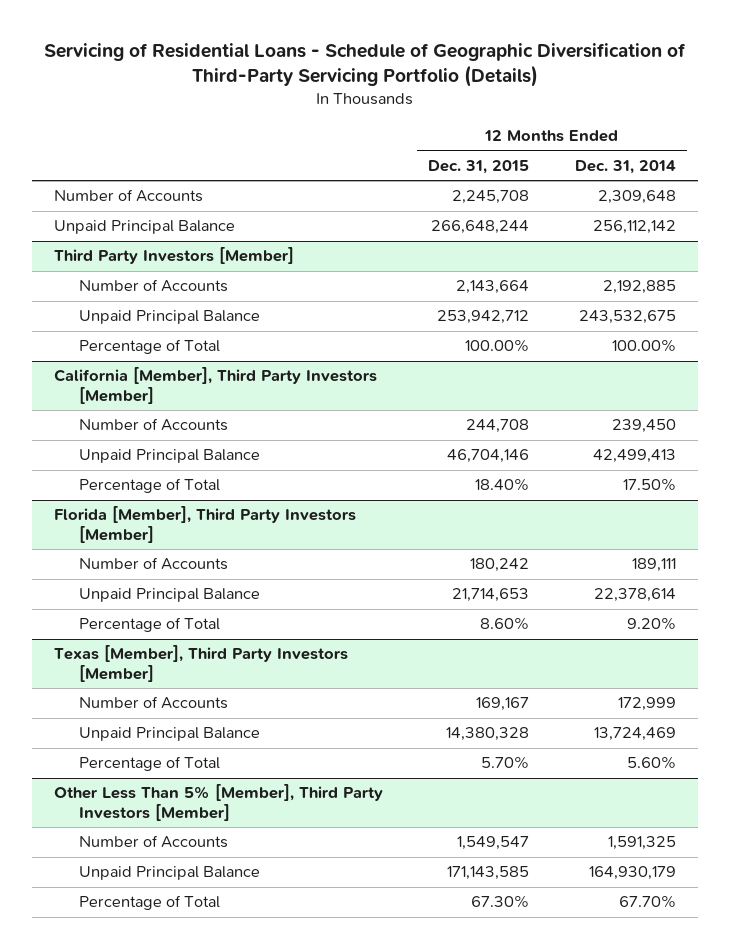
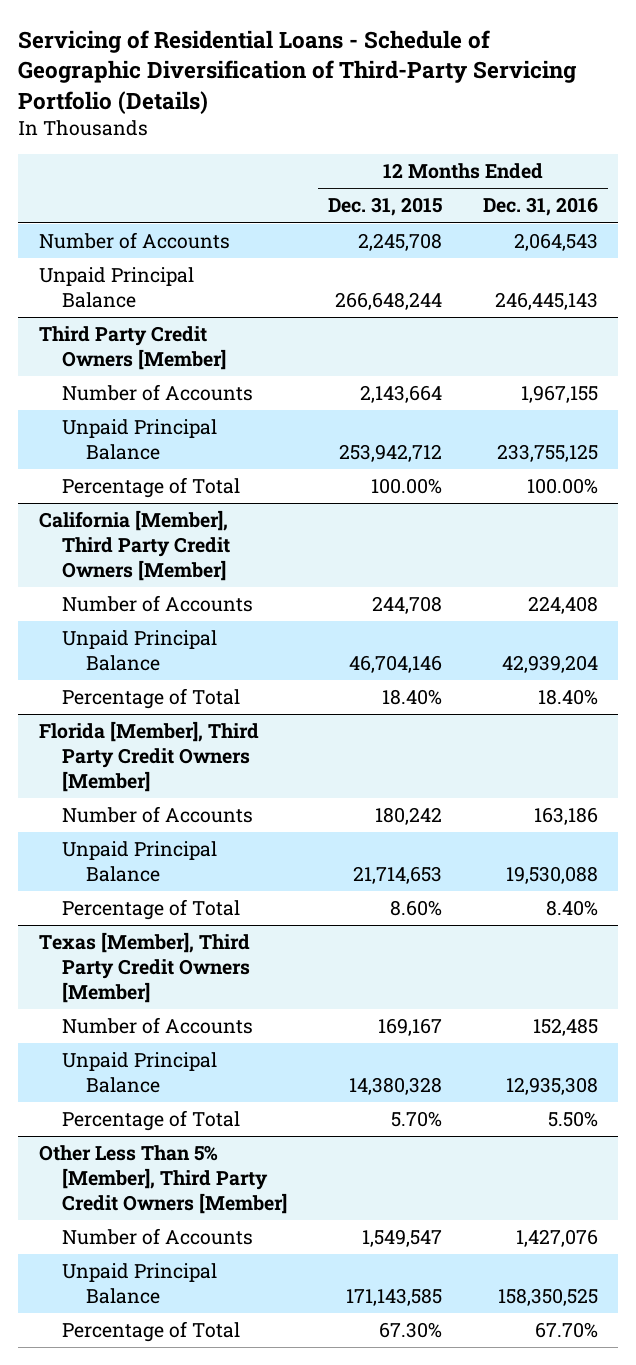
- | 12 Months Ended Dec. 31, 2015 | 12 Months Ended Dec. 31, 2014
+ | 12 Months Ended Dec. 31, 2015 | 12 Months Ended Dec. 31, 2016
- Third Party Investors [Member]
+ Third Party Credit Owners [Member]
- California [Member], Third Party Investors [Member]
+ California [Member], Third Party Credit Owners [Member]
- Florida [Member], Third Party Investors [Member]
+ Florida [Member], Third Party Credit Owners [Member]
- Texas [Member], Third Party Investors [Member]
+ Texas [Member], Third Party Credit Owners [Member]
- Other Less Than 5% [Member], Third Party Investors [Member]
+ Other Less Than 5% [Member], Third Party Credit Owners [Member]

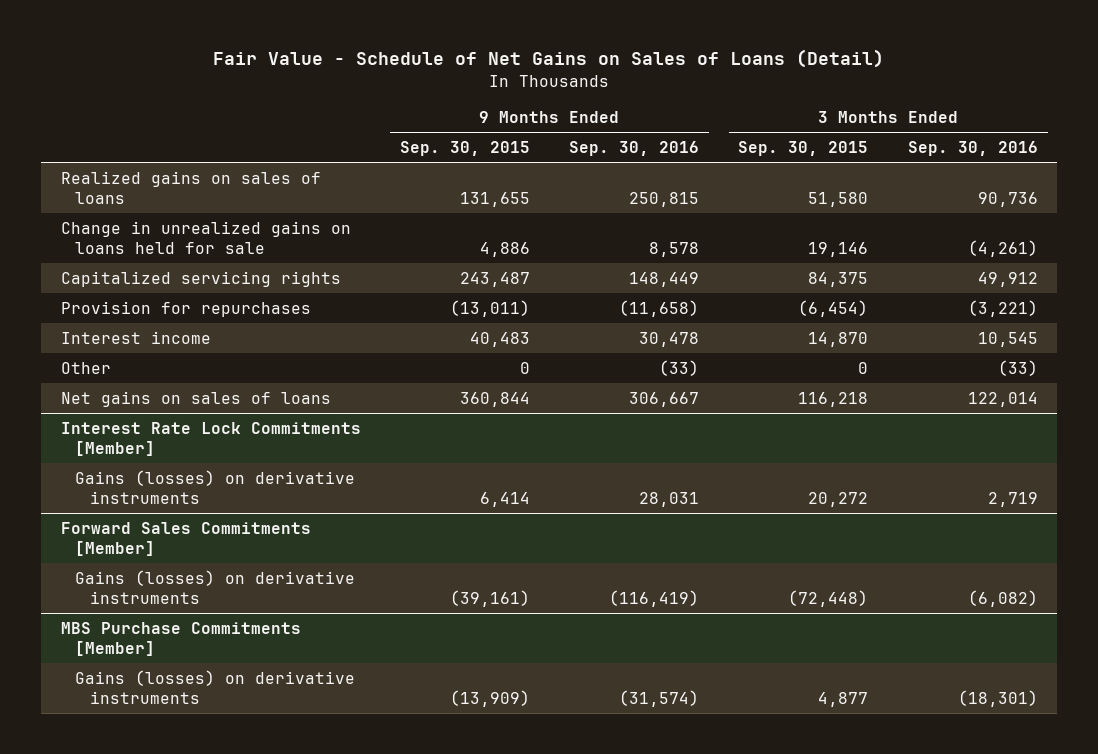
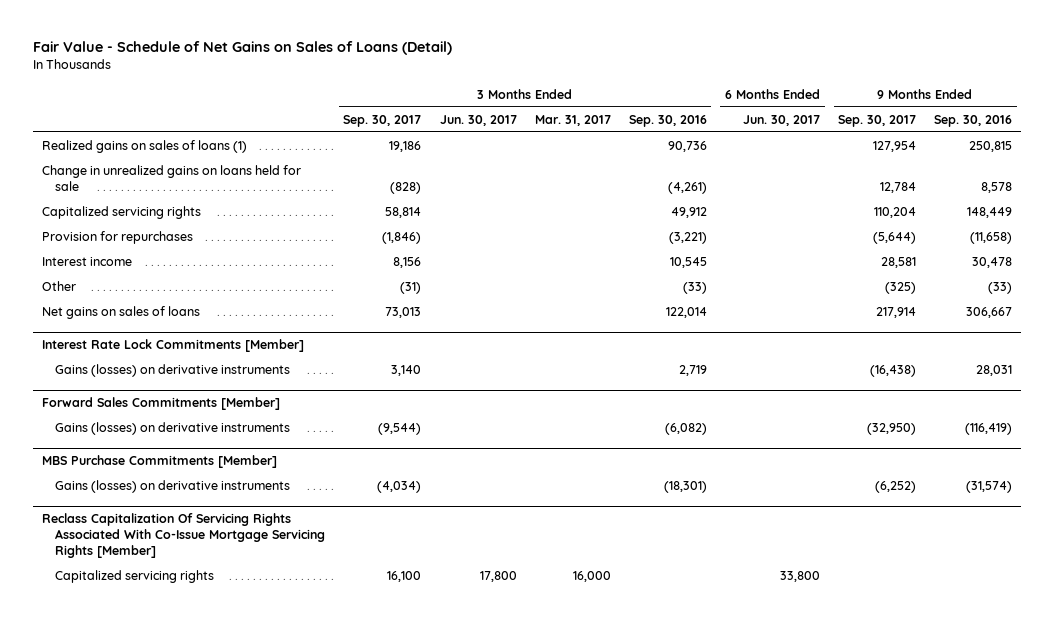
- | 9 Months Ended Sep. 30, 2015 | 9 Months Ended Sep. 30, 2016 | 3 Months Ended Sep. 30, 2015 | 3 Months Ended Sep. 30, 2016
+ | 3 Months Ended Sep. 30, 2017 | 3 Months Ended Jun. 30, 2017 | 3 Months Ended Mar. 31, 2017 | 3 Months Ended Sep. 30, 2016 | 6 Months Ended Jun. 30, 2017 | 9 Months Ended Sep. 30, 2017 | 9 Months Ended Sep. 30, 2016
- Realized gains on sales of loans | 131,655 | 250,815 | 51,580 | 90,736
+ Realized gains on sales of loans (1) | 19,186 | | | 90,736 | | 127,954 | 250,815
+ Reclass Capitalization Of Servicing Rights Associated With Co-Issue Mortgage Servicing Rights [Member]
+ Capitalized servicing rights | 16,100 | 17,800 | 16,000 | | 33,800 | |

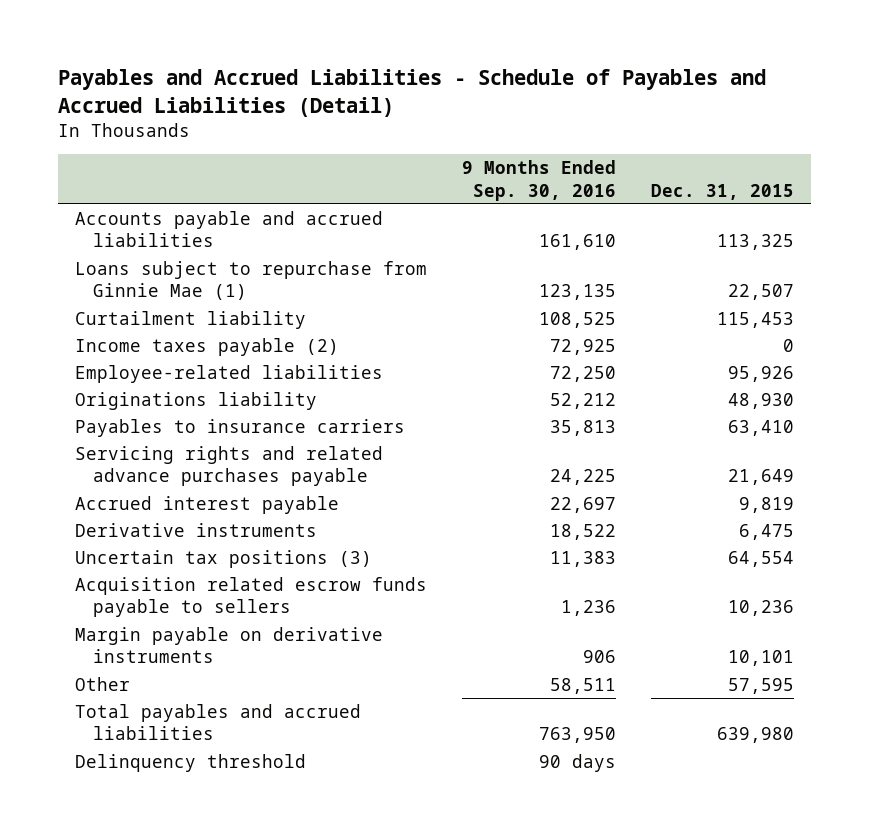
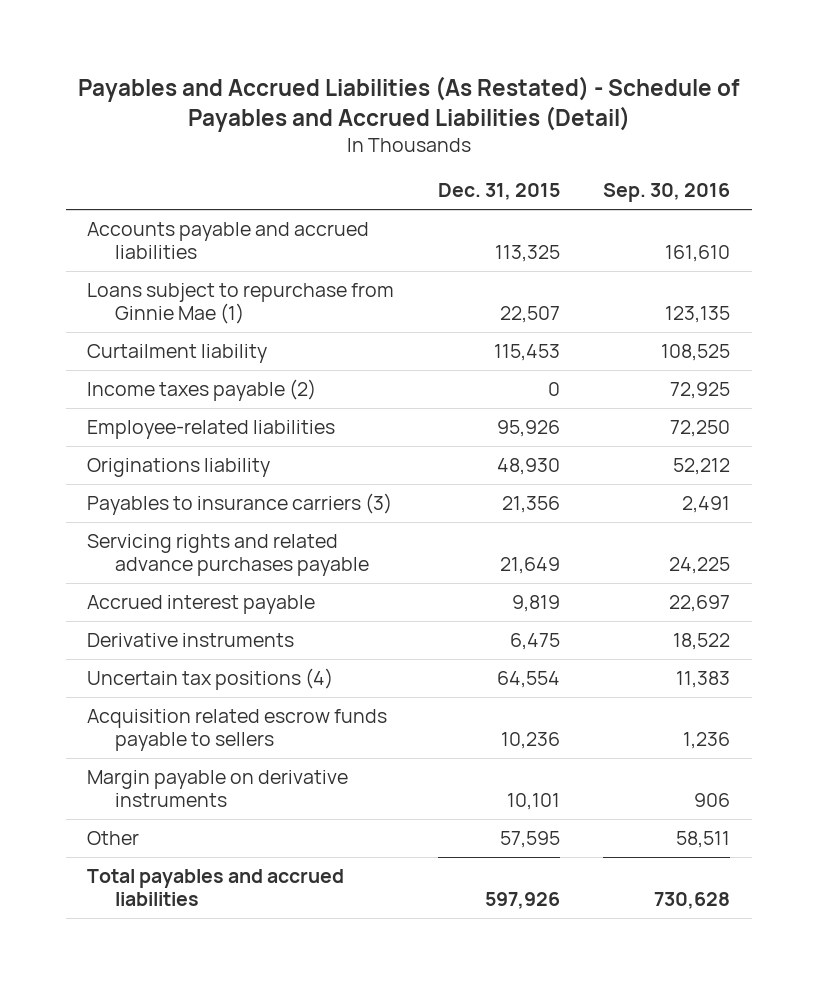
- Payables and Accrued Liabilities - Schedule of Payables and Accrued Liabilities (Detail)
+ Payables and Accrued Liabilities (As Restated) - Schedule of Payables and Accrued Liabilities (Detail)
- | 9 Months Ended Sep. 30, 2016 | Dec. 31, 2015
+ | Dec. 31, 2015 | Sep. 30, 2016
- Payables to insurance carriers | 35,813 | 63,410
+ Payables to insurance carriers (3) | 21,356 | 2,491
- Uncertain tax positions (3) | 11,383 | 64,554
+ Uncertain tax positions (4) | 64,554 | 11,383
- Total payables and accrued liabilities | 763,950 | 639,980
- Delinquency threshold | 90 days |
+ Total payables and accrued liabilities | 597,926 | 730,628

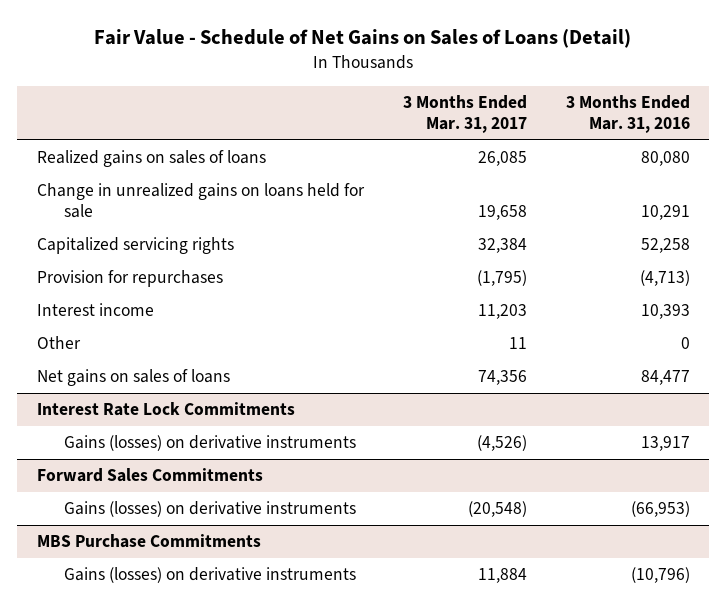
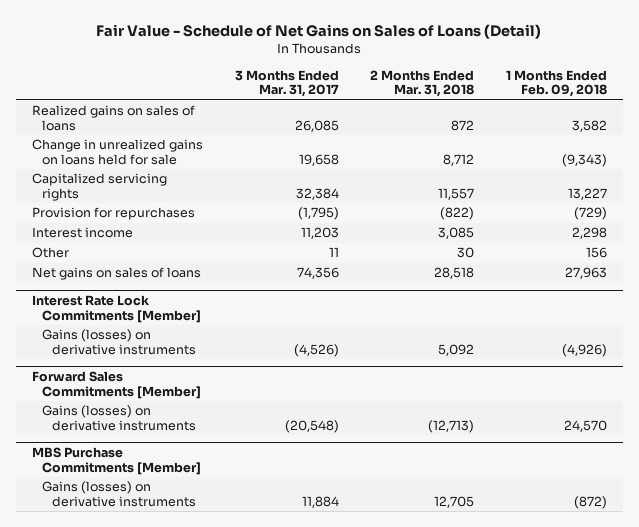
- | 3 Months Ended Mar. 31, 2017 | 3 Months Ended Mar. 31, 2016
+ | 3 Months Ended Mar. 31, 2017 | 2 Months Ended Mar. 31, 2018 | 1 Months Ended Feb. 09, 2018
- Interest Rate Lock Commitments
+ Interest Rate Lock Commitments [Member]
- Forward Sales Commitments
+ Forward Sales Commitments [Member]
- MBS Purchase Commitments
+ MBS Purchase Commitments [Member]

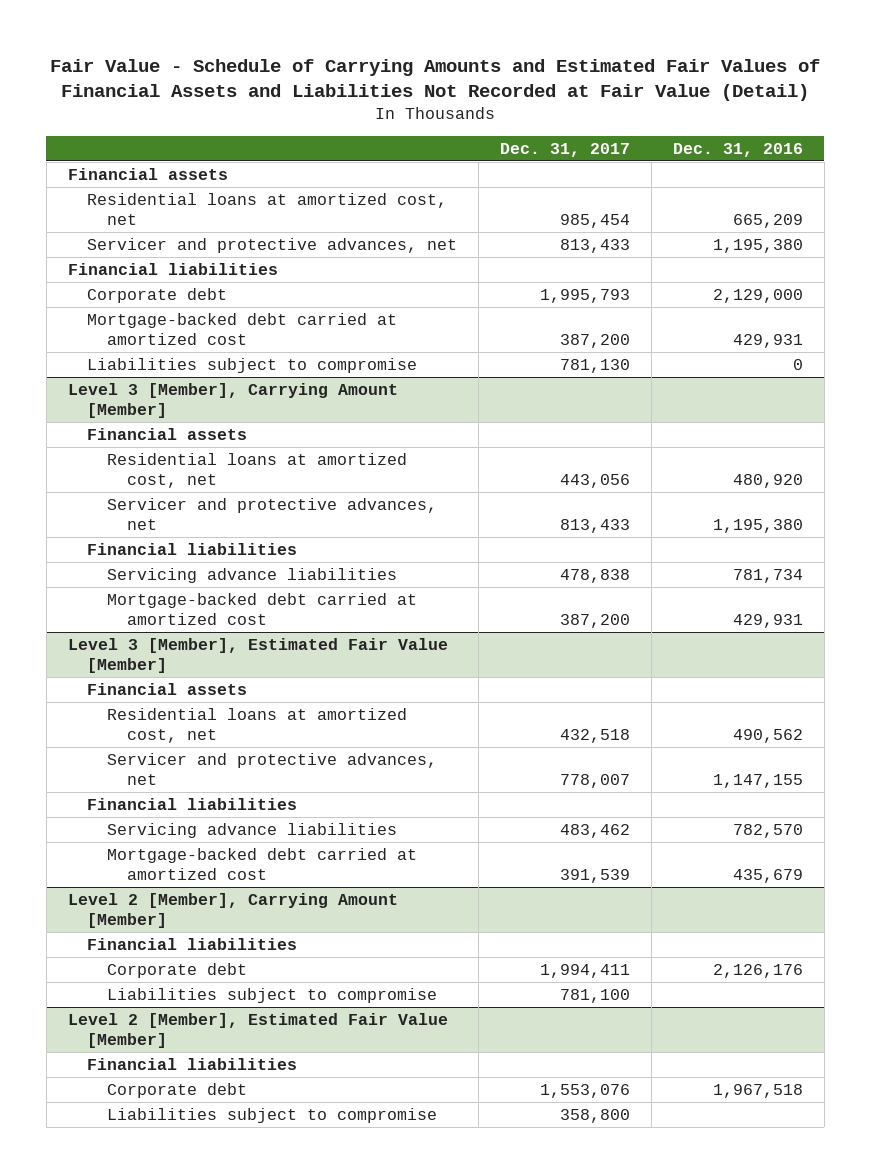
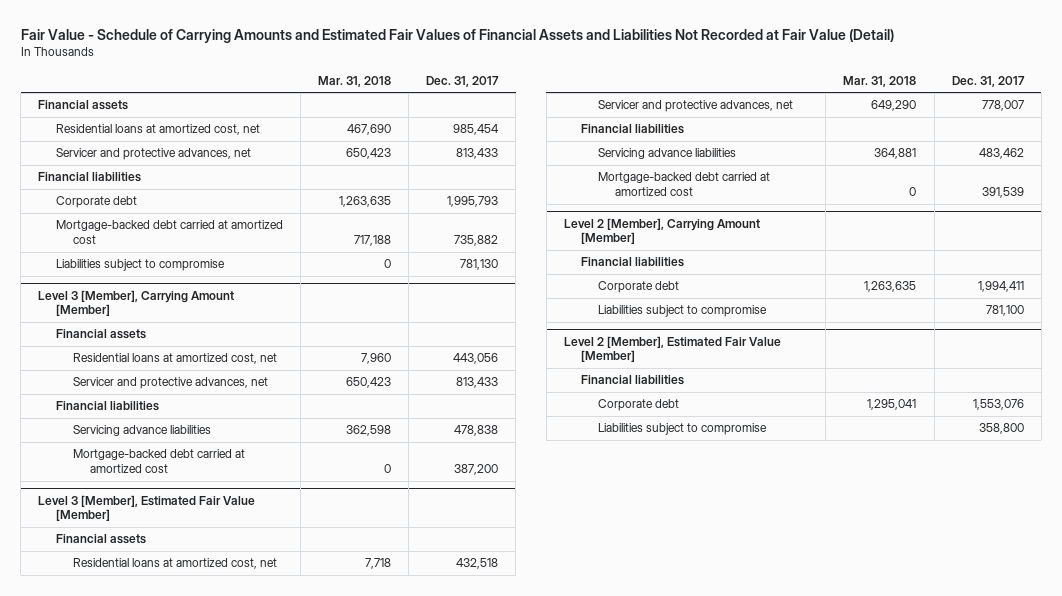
- | Dec. 31, 2017 | Dec. 31, 2016
+ | Mar. 31, 2018 | Dec. 31, 2017
- Mortgage-backed debt carried at amortized cost | 387,200 | 429,931
+ Mortgage-backed debt carried at amortized cost | 717,188 | 735,882

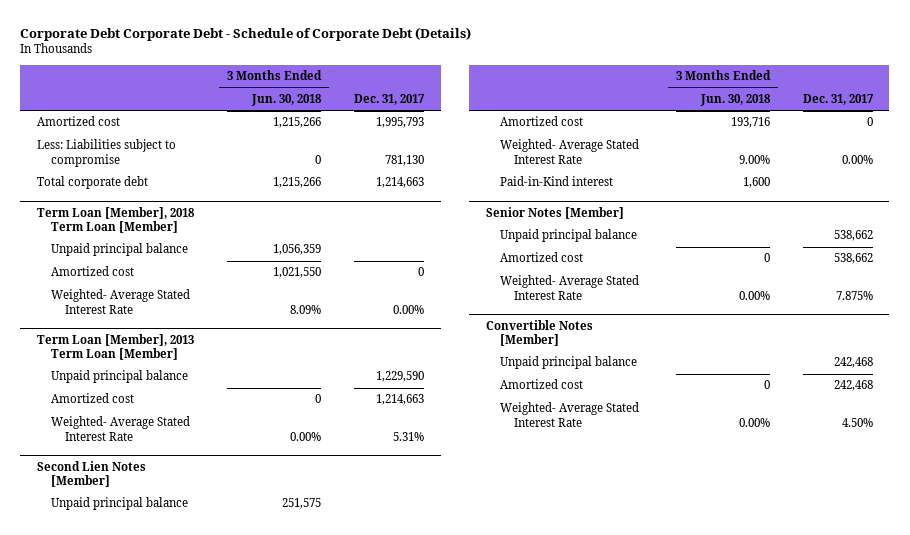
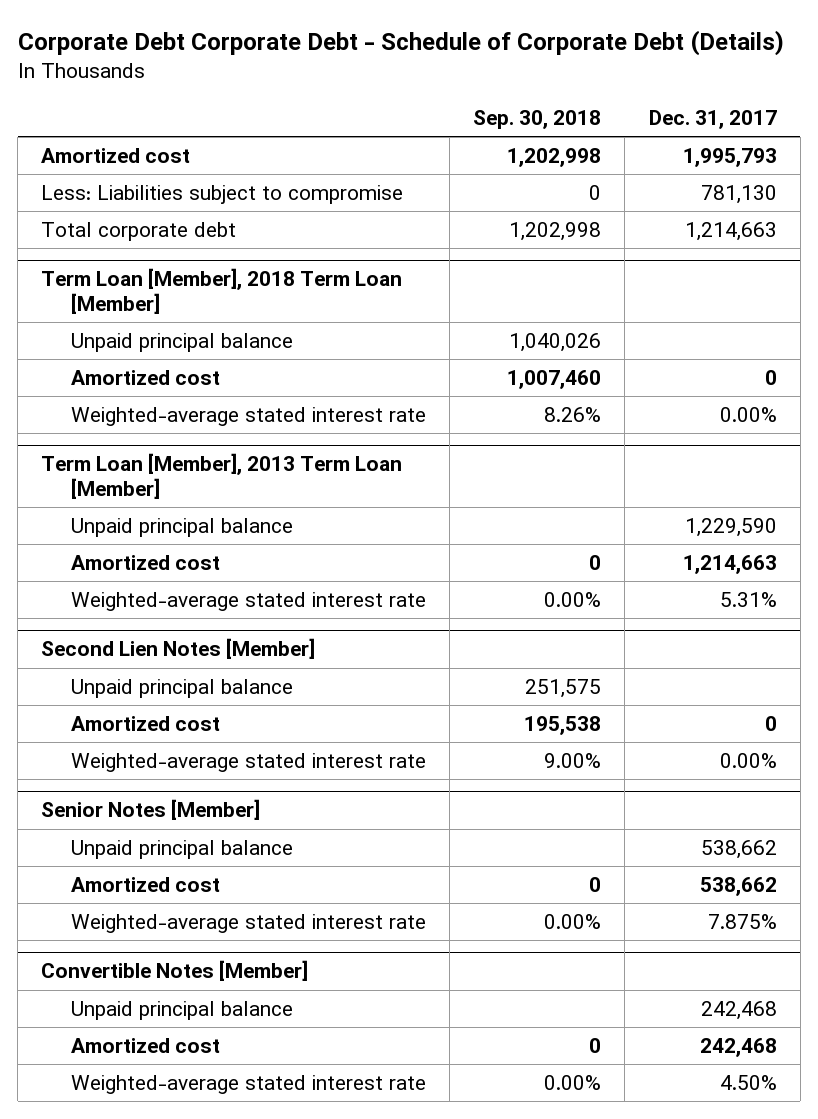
- | 3 Months Ended Jun. 30, 2018 | Dec. 31, 2017
+ | Sep. 30, 2018 | Dec. 31, 2017
@ Term Loan [Member], 2018 Term Loan [Member]
- Weighted- Average Stated Interest Rate | 8.09% | 0.00%
+ Weighted-average stated interest rate | 8.26% | 0.00%
@ Term Loan [Member], 2013 Term Loan [Member]
- Weighted- Average Stated Interest Rate | 0.00% | 5.31%
+ Weighted-average stated interest rate | 0.00% | 5.31%
@ Second Lien Notes [Member]
- Weighted- Average Stated Interest Rate | 9.00% | 0.00%
- Paid-in-Kind interest | 1,600 |
+ Weighted-average stated interest rate | 9.00% | 0.00%
@ Senior Notes [Member]
- Weighted- Average Stated Interest Rate | 0.00% | 7.875%
+ Weighted-average stated interest rate | 0.00% | 7.875%
@ Convertible Notes [Member]
- Weighted- Average Stated Interest Rate | 0.00% | 4.50%
+ Weighted-average stated interest rate | 0.00% | 4.50%

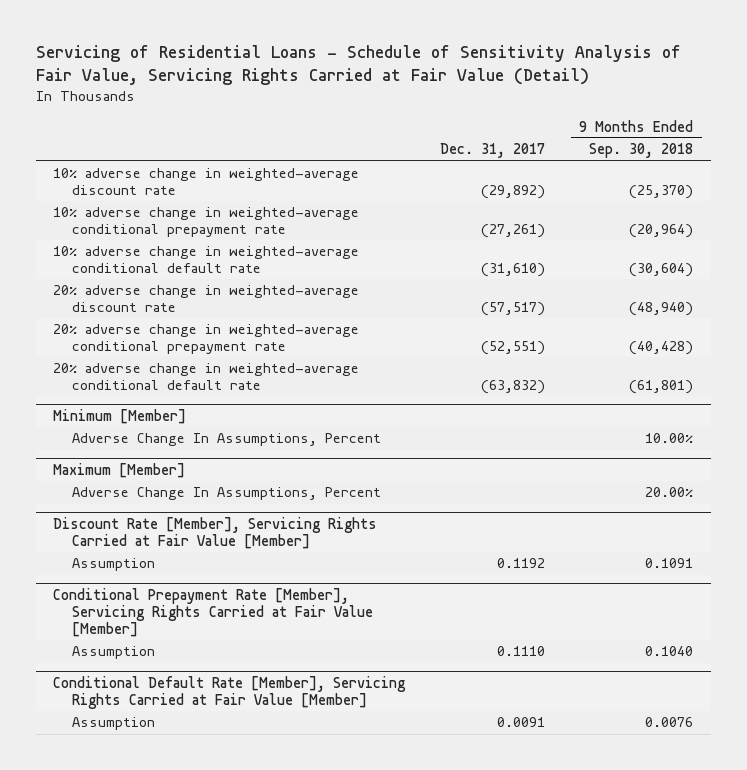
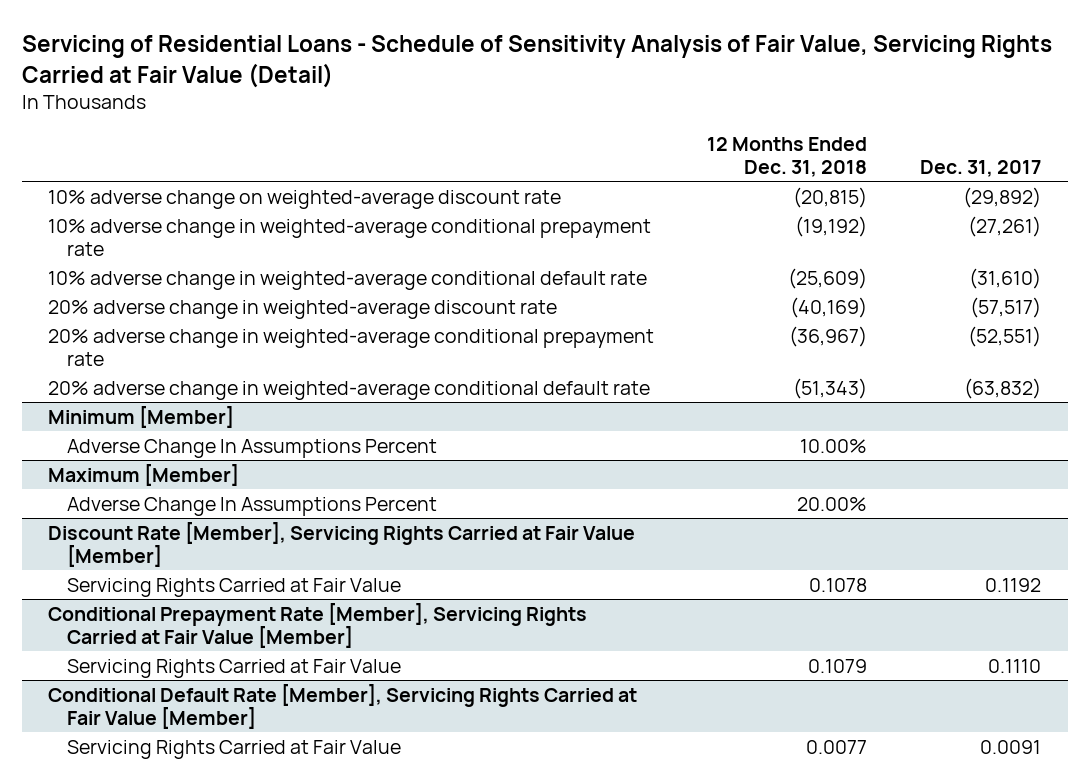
- | Dec. 31, 2017 | 9 Months Ended Sep. 30, 2018
+ | 12 Months Ended Dec. 31, 2018 | Dec. 31, 2017
- 10% adverse change in weighted-average discount rate | (29,892) | (25,370)
+ 10% adverse change on weighted-average discount rate | (20,815) | (29,892)
@ Minimum [Member]
- Adverse Change In Assumptions, Percent | | 10.00%
+ Adverse Change In Assumptions Percent | 10.00% |
@ Maximum [Member]
- Adverse Change In Assumptions, Percent | | 20.00%
+ Adverse Change In Assumptions Percent | 20.00% |
@ Discount Rate [Member], Servicing Rights Carried at Fair Value [Member]
- Assumption | 0.1192 | 0.1091
+ Servicing Rights Carried at Fair Value | 0.1078 | 0.1192
@ Conditional Prepayment Rate [Member], Servicing Rights Carried at Fair Value [Member]
- Assumption | 0.1110 | 0.1040
+ Servicing Rights Carried at Fair Value | 0.1079 | 0.1110
@ Conditional Default Rate [Member], Servicing Rights Carried at Fair Value [Member]
- Assumption | 0.0091 | 0.0076
+ Servicing Rights Carried at Fair Value | 0.0077 | 0.0091

